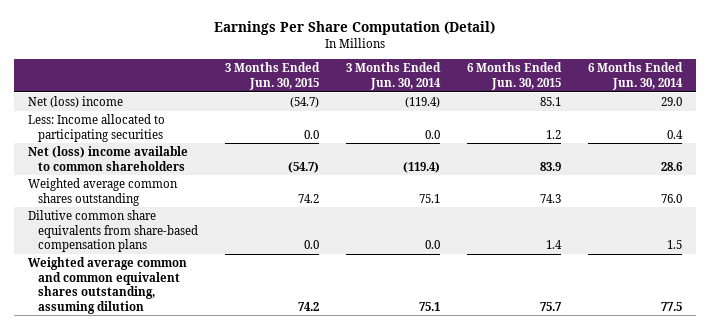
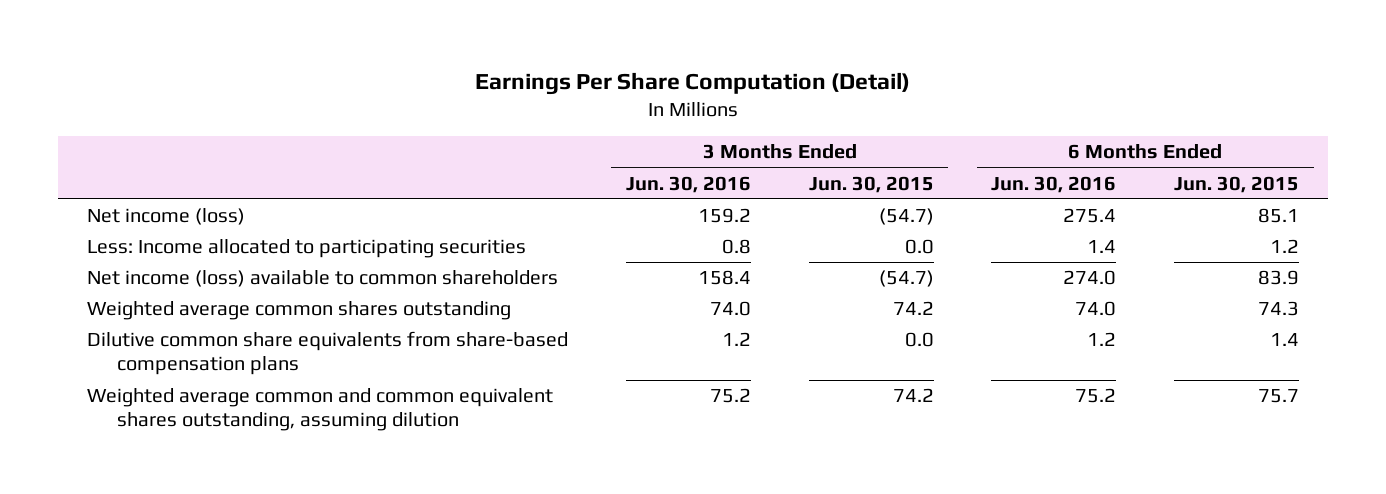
- | 3 Months Ended Jun. 30, 2015 | 3 Months Ended Jun. 30, 2014 | 6 Months Ended Jun. 30, 2015 | 6 Months Ended Jun. 30, 2014
+ | 3 Months Ended Jun. 30, 2016 | 3 Months Ended Jun. 30, 2015 | 6 Months Ended Jun. 30, 2016 | 6 Months Ended Jun. 30, 2015
- Net (loss) income | (54.7) | (119.4) | 85.1 | 29.0
+ Net income (loss) | 159.2 | (54.7) | 275.4 | 85.1
- Net (loss) income available to common shareholders | (54.7) | (119.4) | 83.9 | 28.6
+ Net income (loss) available to common shareholders | 158.4 | (54.7) | 274.0 | 83.9

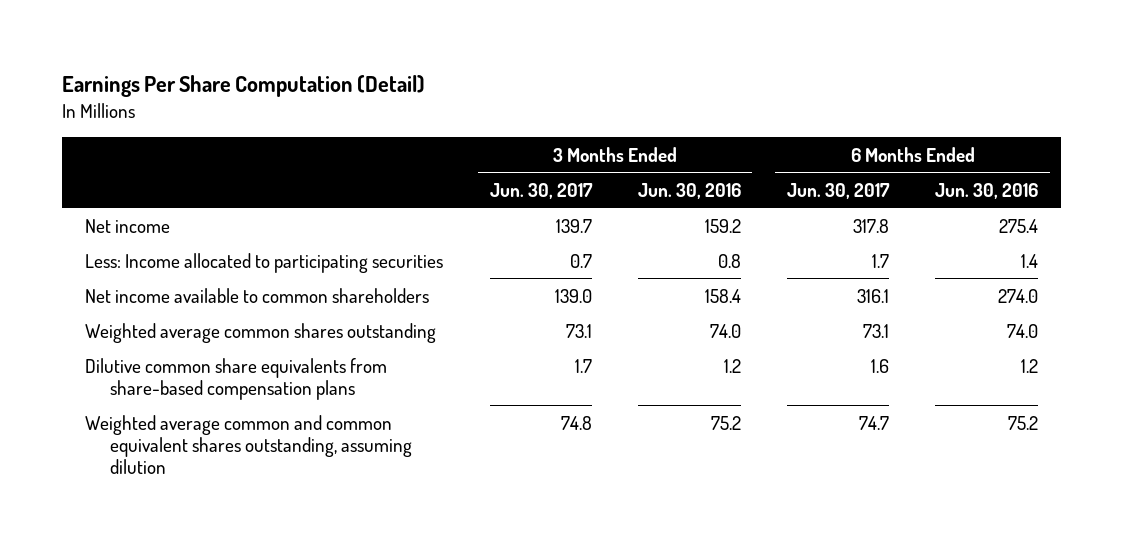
- | 3 Months Ended Jun. 30, 2016 | 3 Months Ended Jun. 30, 2015 | 6 Months Ended Jun. 30, 2016 | 6 Months Ended Jun. 30, 2015
+ | 3 Months Ended Jun. 30, 2017 | 3 Months Ended Jun. 30, 2016 | 6 Months Ended Jun. 30, 2017 | 6 Months Ended Jun. 30, 2016
- Net income (loss) | 159.2 | (54.7) | 275.4 | 85.1
+ Net income | 139.7 | 159.2 | 317.8 | 275.4
- Net income (loss) available to common shareholders | 158.4 | (54.7) | 274.0 | 83.9
+ Net income available to common shareholders | 139.0 | 158.4 | 316.1 | 274.0

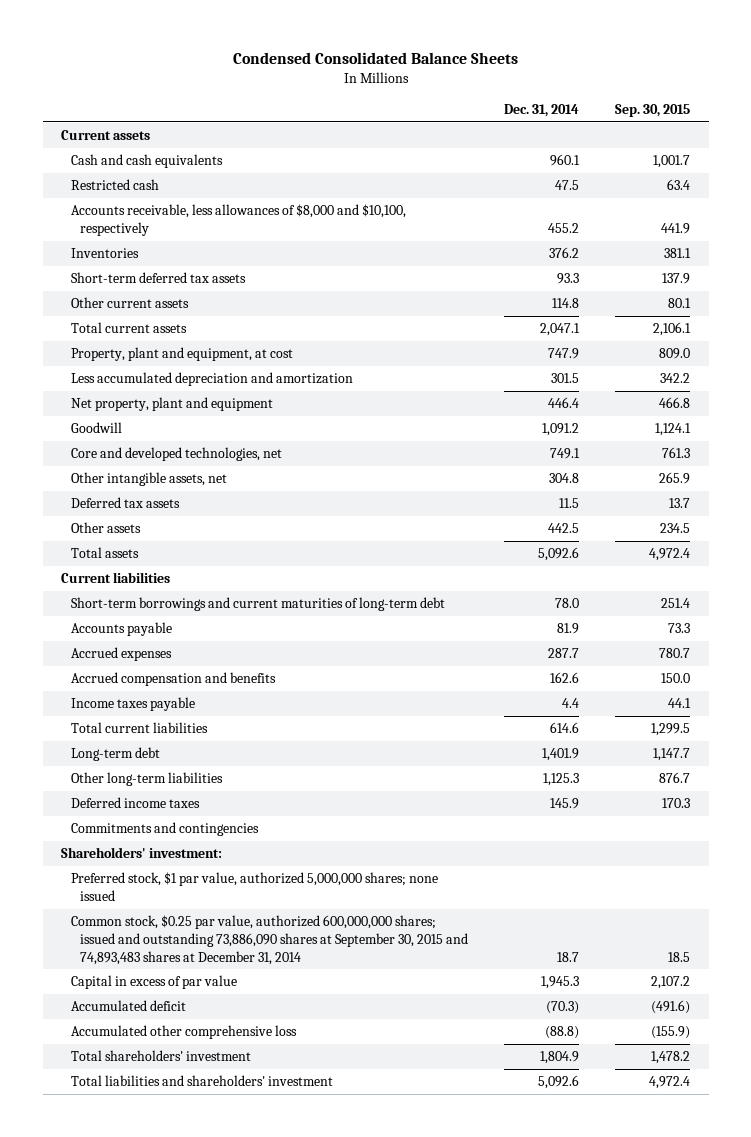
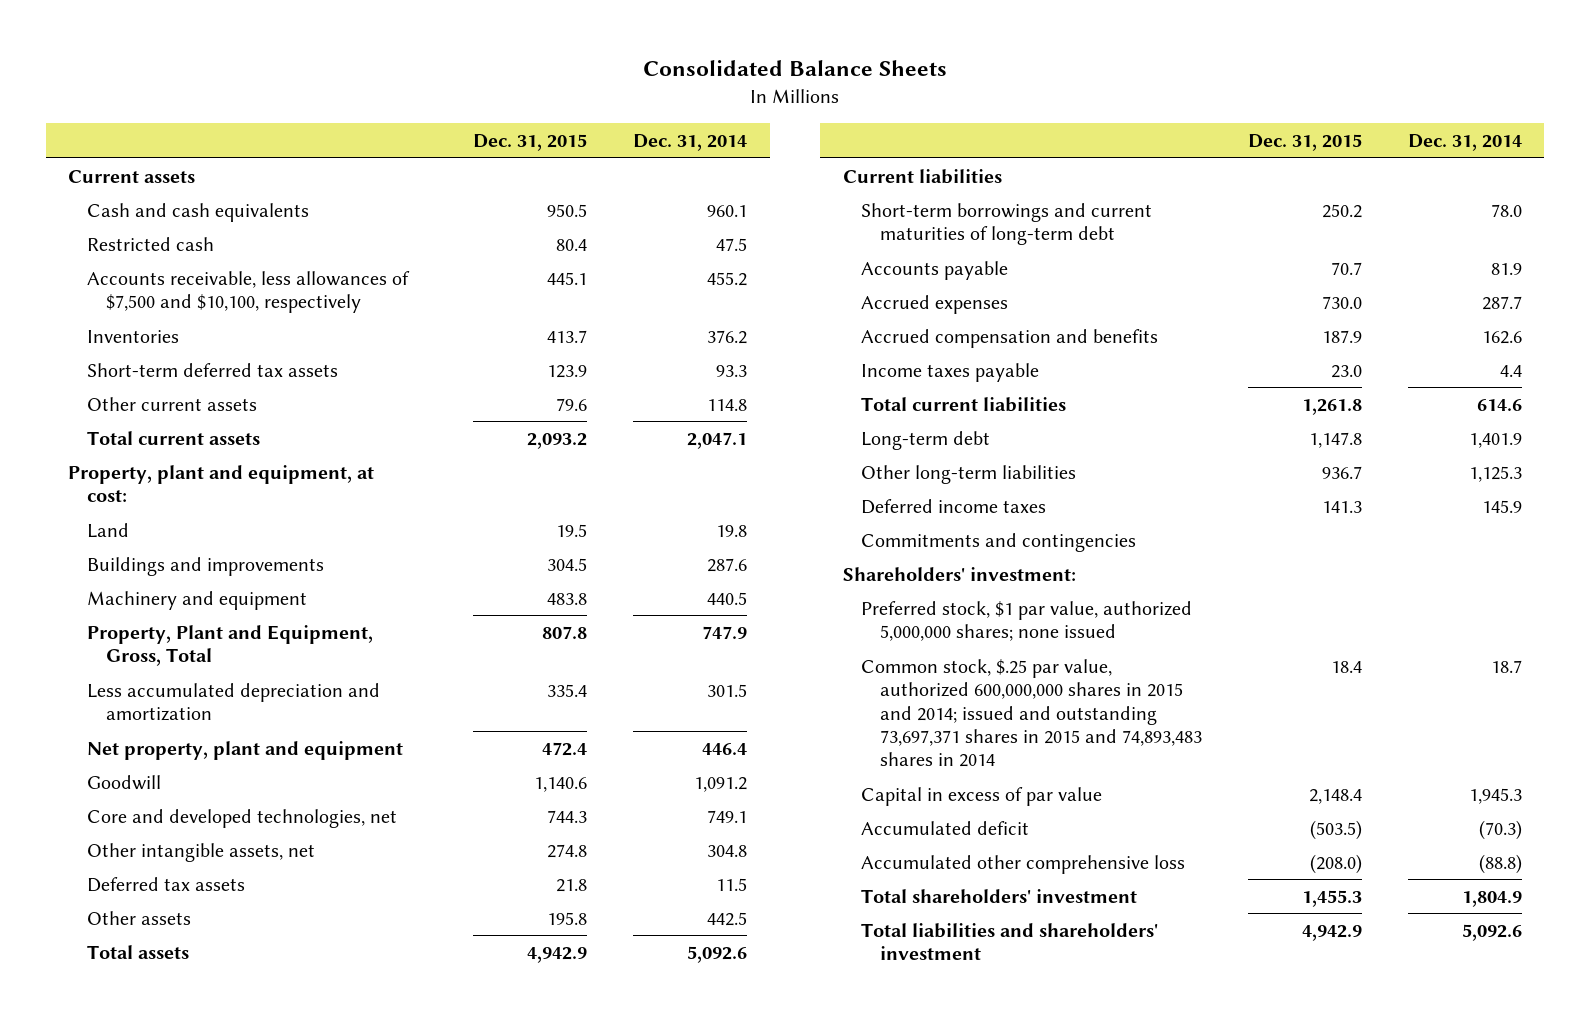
- Condensed Consolidated Balance Sheets
+ Consolidated Balance Sheets
- | Dec. 31, 2014 | Sep. 30, 2015
+ | Dec. 31, 2015 | Dec. 31, 2014
- Accounts receivable, less allowances of $8,000 and $10,100, respectively | 455.2 | 441.9
+ Accounts receivable, less allowances of $7,500 and $10,100, respectively | 445.1 | 455.2
- Property, plant and equipment, at cost | 747.9 | 809.0
+ Property, plant and equipment, at cost:
+ Land | 19.5 | 19.8
+ Buildings and improvements | 304.5 | 287.6
+ Machinery and equipment | 483.8 | 440.5
+ Property, Plant and Equipment, Gross, Total | 807.8 | 747.9
- Common stock, $0.25 par value, authorized 600,000,000 shares; issued and outstanding 73,886,090 shares at September 30, 2015 and 74,893,483 shares at December 31, 2014 | 18.7 | 18.5
+ Common stock, $.25 par value, authorized 600,000,000 shares in 2015 and 2014; issued and outstanding 73,697,371 shares in 2015 and 74,893,483 shares in 2014 | 18.4 | 18.7

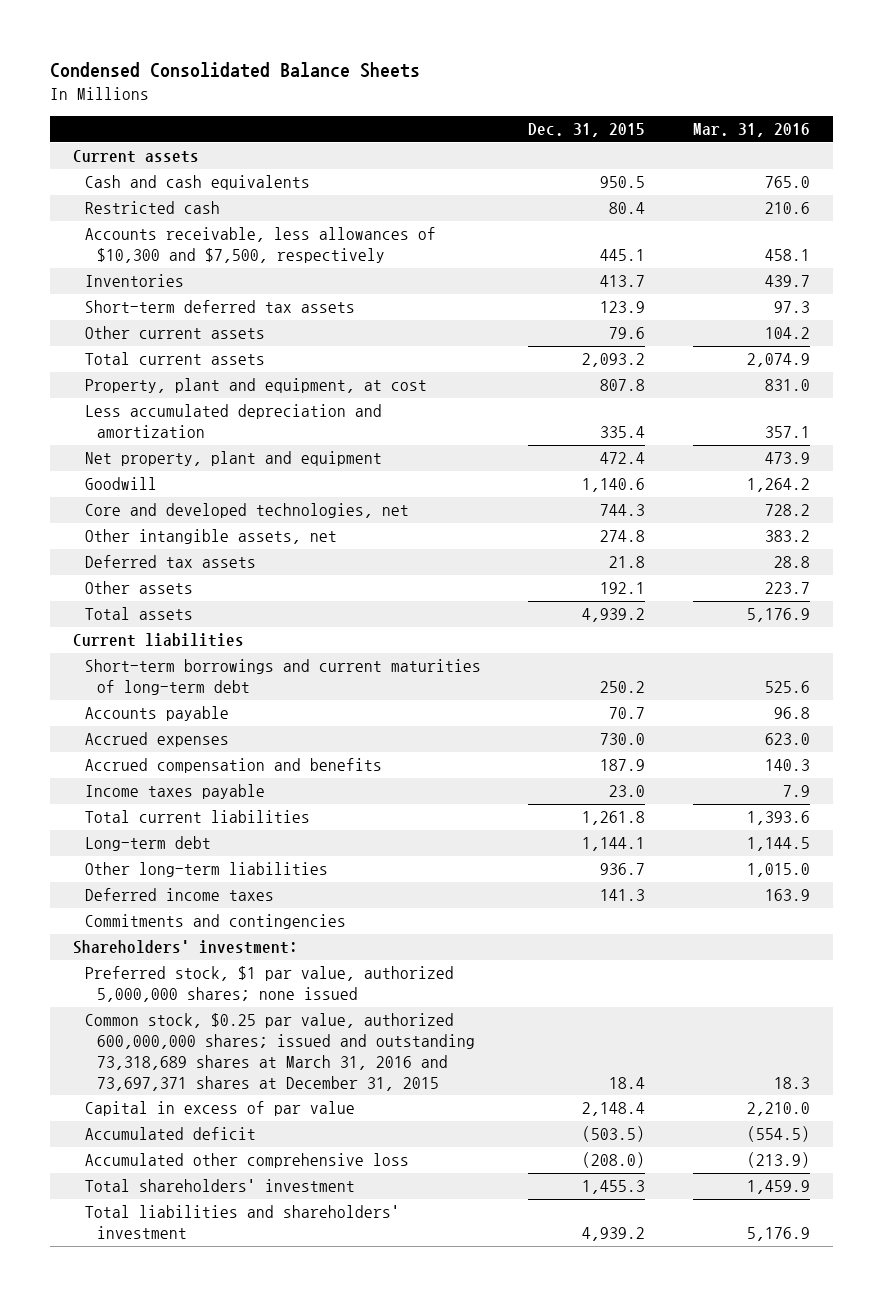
- Consolidated Balance Sheets
+ Condensed Consolidated Balance Sheets
- | Dec. 31, 2015 | Dec. 31, 2014
+ | Dec. 31, 2015 | Mar. 31, 2016
- Accounts receivable, less allowances of $7,500 and $10,100, respectively | 445.1 | 455.2
+ Accounts receivable, less allowances of $10,300 and $7,500, respectively | 445.1 | 458.1
- Property, plant and equipment, at cost:
- Land | 19.5 | 19.8
- Buildings and improvements | 304.5 | 287.6
- Machinery and equipment | 483.8 | 440.5
- Property, Plant and Equipment, Gross, Total | 807.8 | 747.9
+ Property, plant and equipment, at cost | 807.8 | 831.0
- Other assets | 195.8 | 442.5
- Total assets | 4,942.9 | 5,092.6
+ Other assets | 192.1 | 223.7
+ Total assets | 4,939.2 | 5,176.9
- Long-term debt | 1,147.8 | 1,401.9
+ Long-term debt | 1,144.1 | 1,144.5
- Common stock, $.25 par value, authorized 600,000,000 shares in 2015 and 2014; issued and outstanding 73,697,371 shares in 2015 and 74,893,483 shares in 2014 | 18.4 | 18.7
+ Common stock, $0.25 par value, authorized 600,000,000 shares; issued and outstanding 73,318,689 shares at March 31, 2016 and 73,697,371 shares at December 31, 2015 | 18.4 | 18.3
- Total liabilities and shareholders' investment | 4,942.9 | 5,092.6
+ Total liabilities and shareholders' investment | 4,939.2 | 5,176.9

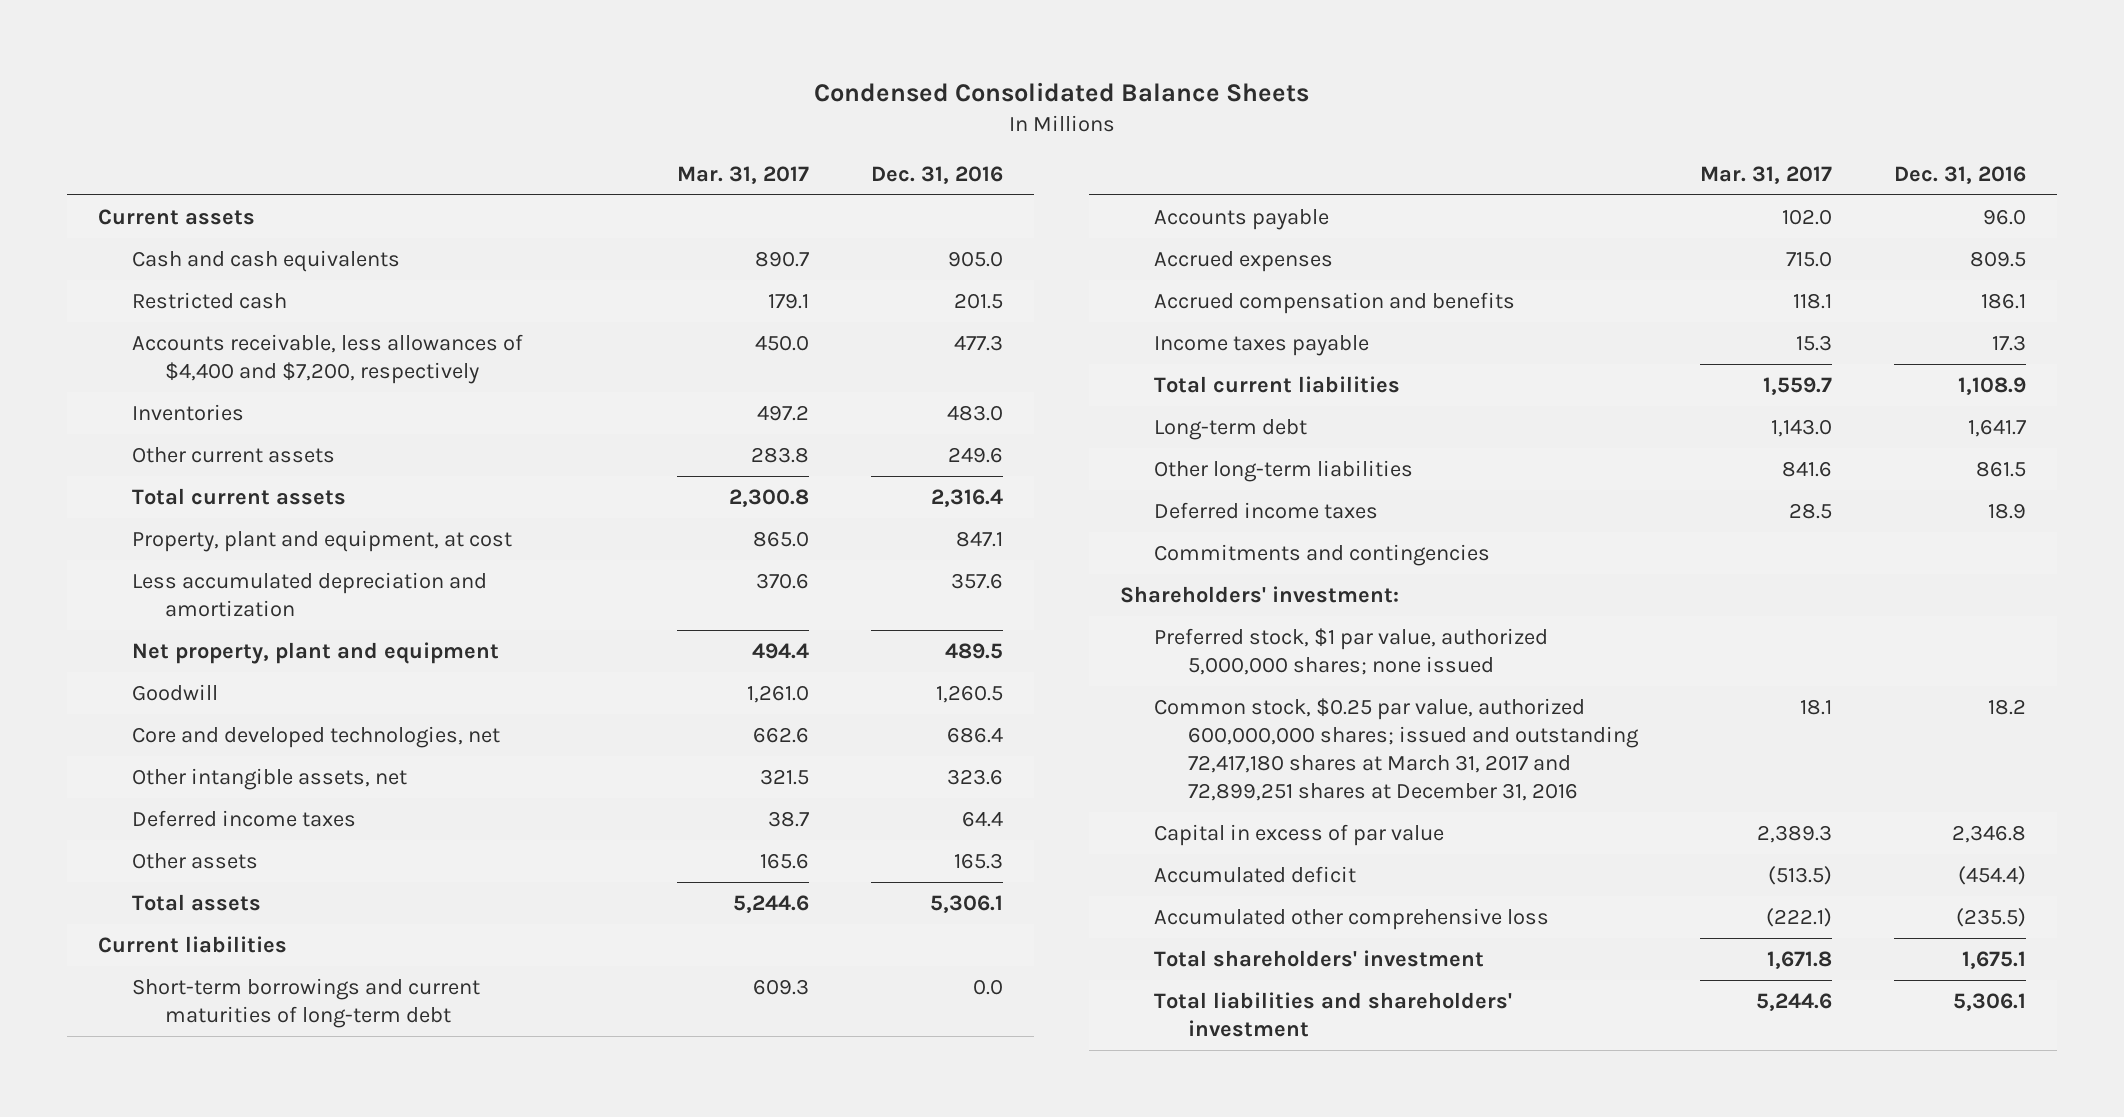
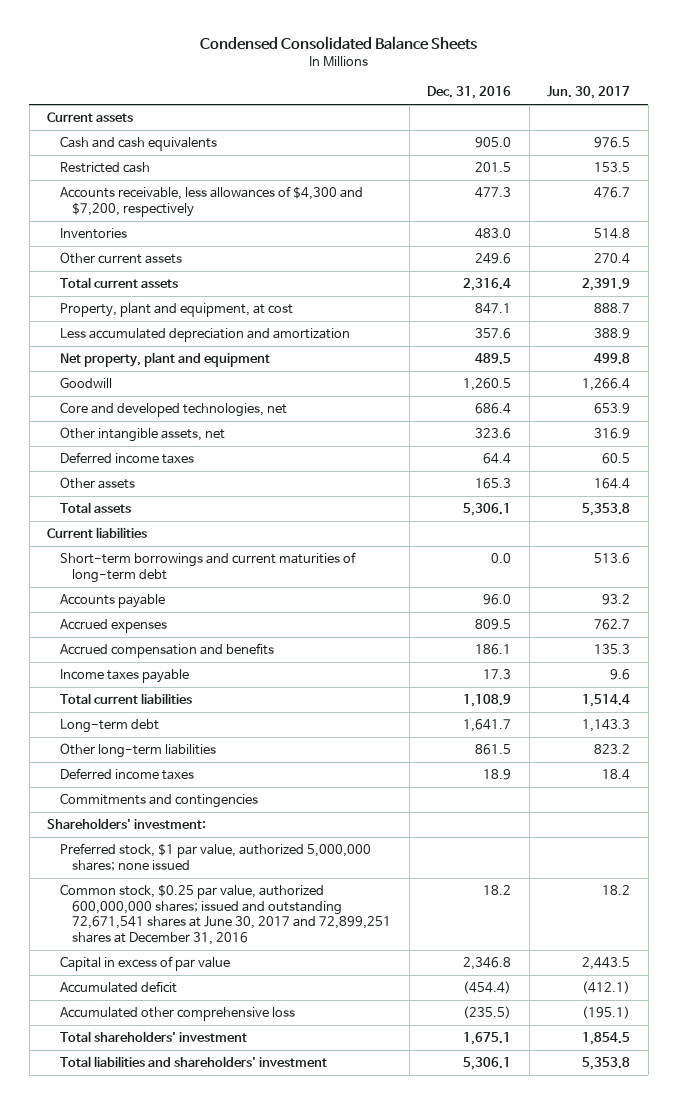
- | Mar. 31, 2017 | Dec. 31, 2016
+ | Dec. 31, 2016 | Jun. 30, 2017
- Accounts receivable, less allowances of $4,400 and $7,200, respectively | 450.0 | 477.3
+ Accounts receivable, less allowances of $4,300 and $7,200, respectively | 477.3 | 476.7
- Common stock, $0.25 par value, authorized 600,000,000 shares; issued and outstanding 72,417,180 shares at March 31, 2017 and 72,899,251 shares at December 31, 2016 | 18.1 | 18.2
+ Common stock, $0.25 par value, authorized 600,000,000 shares; issued and outstanding 72,671,541 shares at June 30, 2017 and 72,899,251 shares at December 31, 2016 | 18.2 | 18.2

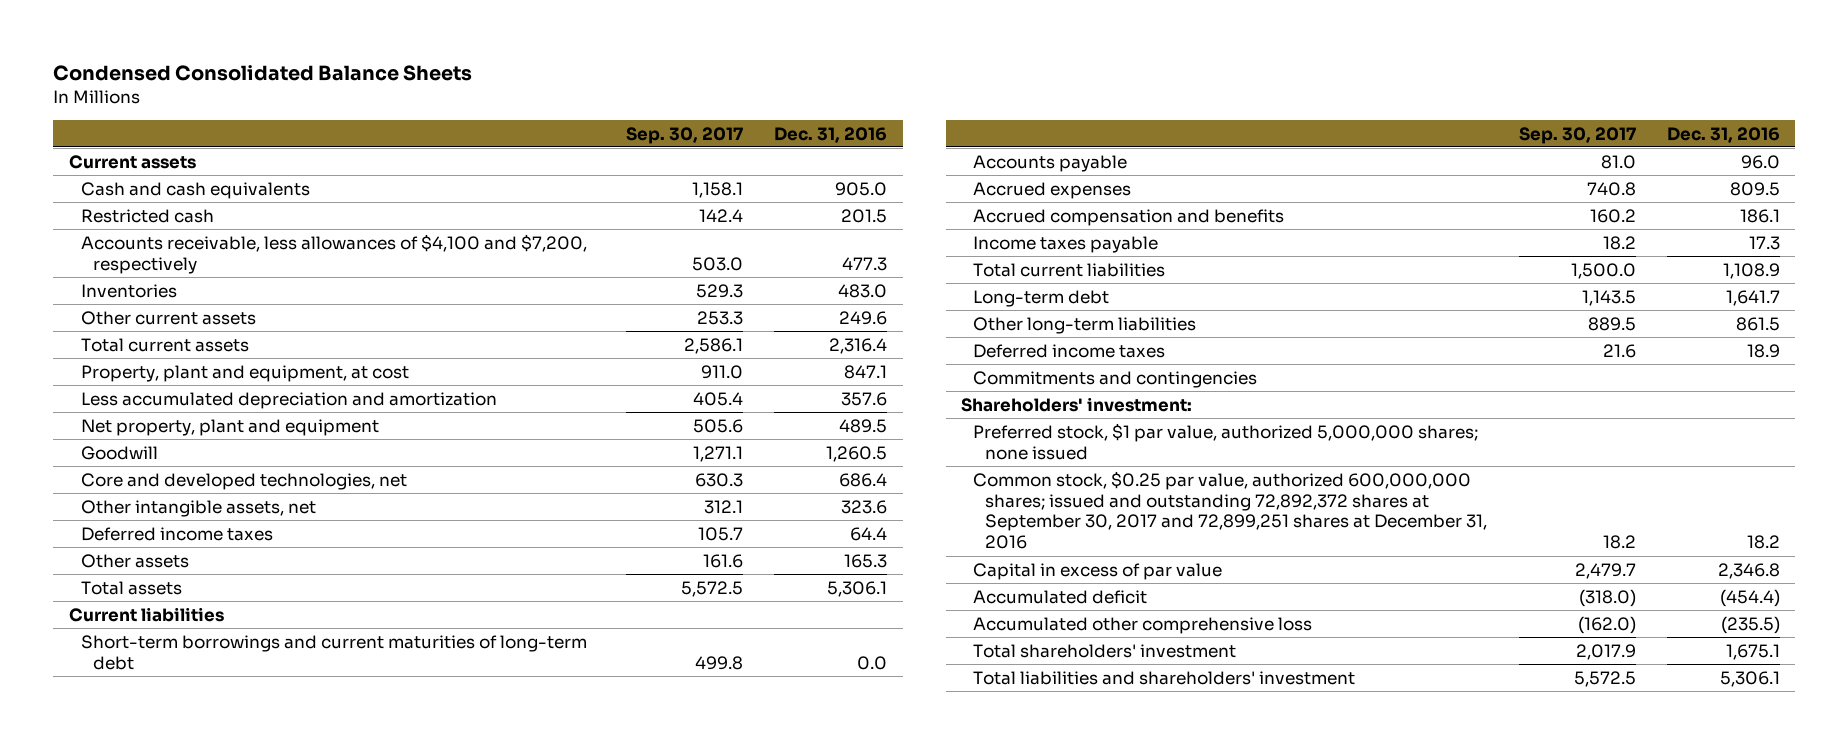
- | Dec. 31, 2016 | Jun. 30, 2017
+ | Sep. 30, 2017 | Dec. 31, 2016
- Accounts receivable, less allowances of $4,300 and $7,200, respectively | 477.3 | 476.7
+ Accounts receivable, less allowances of $4,100 and $7,200, respectively | 503.0 | 477.3
- Common stock, $0.25 par value, authorized 600,000,000 shares; issued and outstanding 72,671,541 shares at June 30, 2017 and 72,899,251 shares at December 31, 2016 | 18.2 | 18.2
+ Common stock, $0.25 par value, authorized 600,000,000 shares; issued and outstanding 72,892,372 shares at September 30, 2017 and 72,899,251 shares at December 31, 2016 | 18.2 | 18.2

